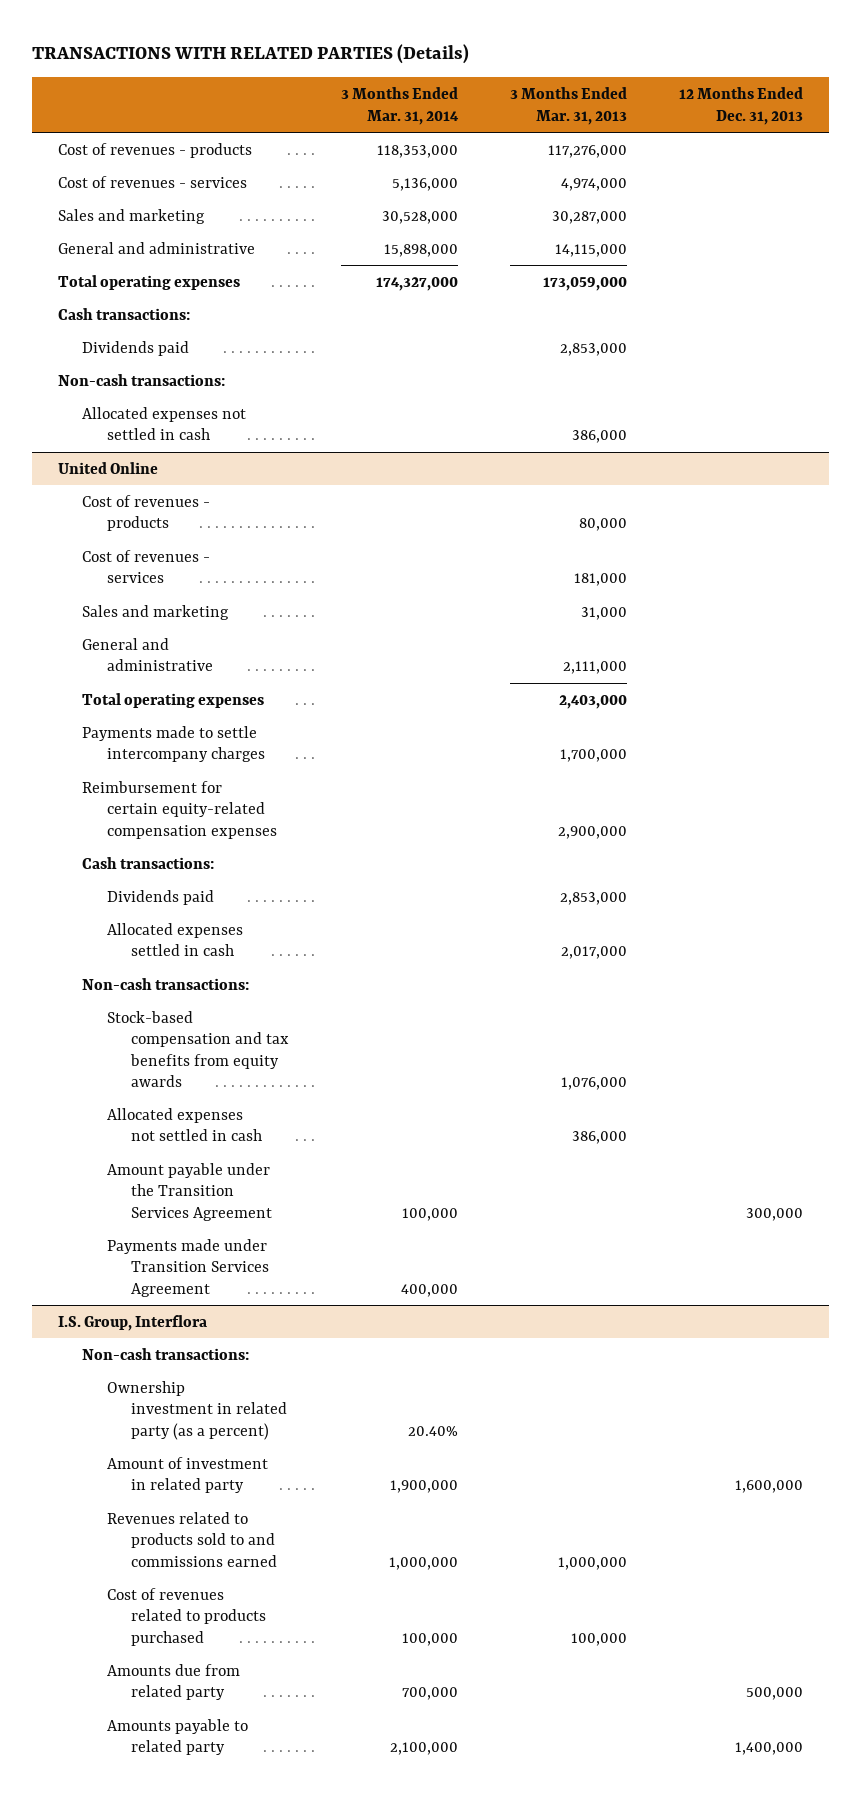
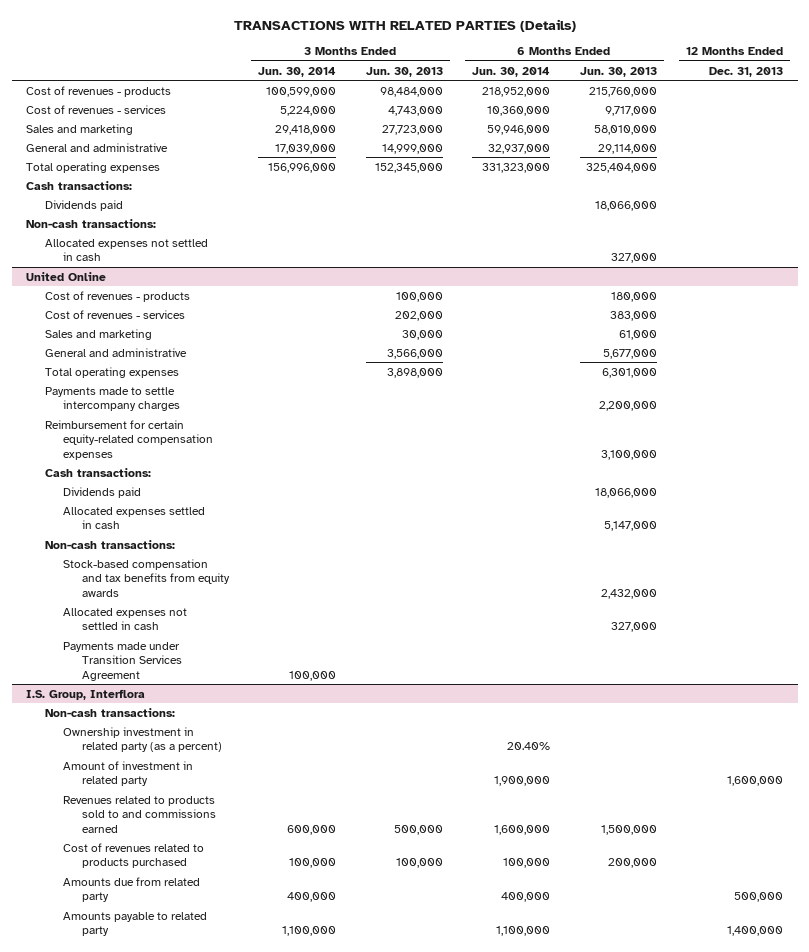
- | 3 Months Ended Mar. 31, 2014 | 3 Months Ended Mar. 31, 2013 | 12 Months Ended Dec. 31, 2013
+ | 3 Months Ended Jun. 30, 2014 | 3 Months Ended Jun. 30, 2013 | 6 Months Ended Jun. 30, 2014 | 6 Months Ended Jun. 30, 2013 | 12 Months Ended Dec. 31, 2013
@ United Online
- Amount payable under the Transition Services Agreement | 100,000 | | 300,000

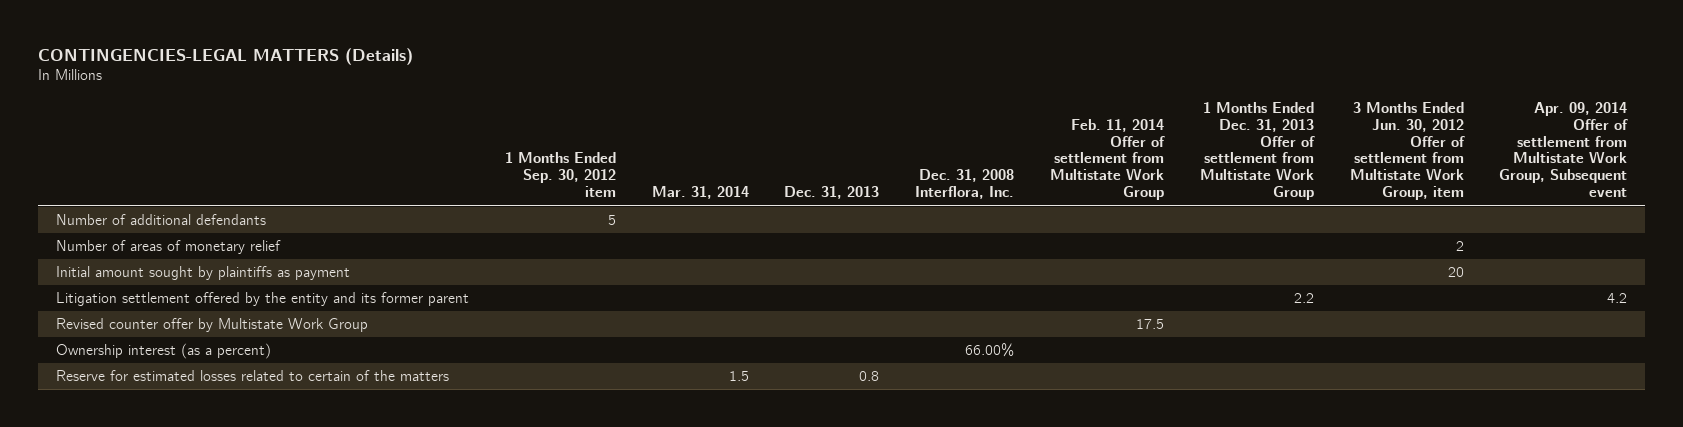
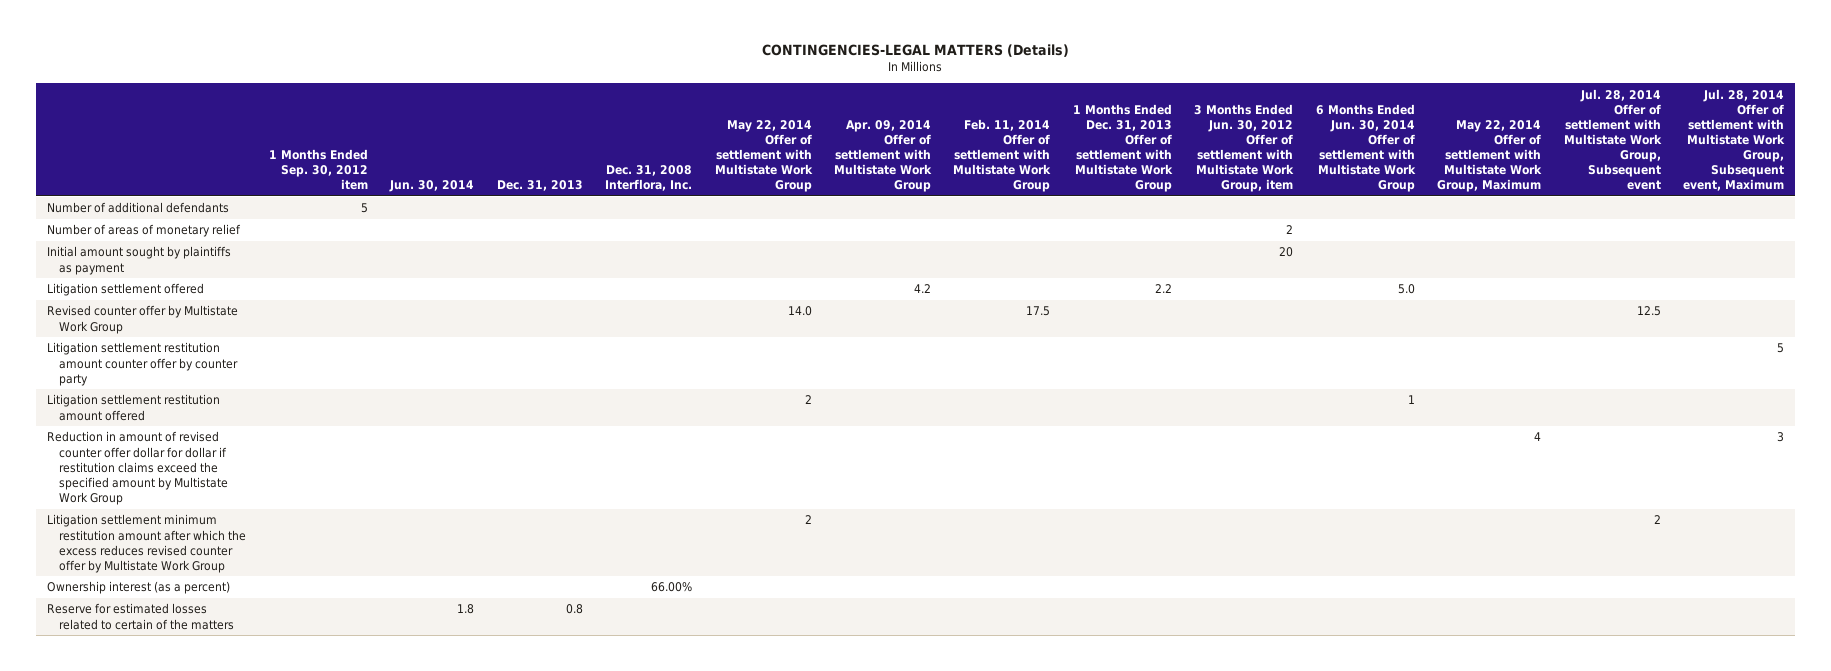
- | 1 Months Ended Sep. 30, 2012 item | Mar. 31, 2014 | Dec. 31, 2013 | Dec. 31, 2008 Interflora, Inc. | Feb. 11, 2014 Offer of settlement from Multistate Work Group | 1 Months Ended Dec. 31, 2013 Offer of settlement from Multistate Work Group | 3 Months Ended Jun. 30, 2012 Offer of settlement from Multistate Work Group, item | Apr. 09, 2014 Offer of settlement from Multistate Work Group, Subsequent event
+ | 1 Months Ended Sep. 30, 2012 item | Jun. 30, 2014 | Dec. 31, 2013 | Dec. 31, 2008 Interflora, Inc. | May 22, 2014 Offer of settlement with Multistate Work Group | Apr. 09, 2014 Offer of settlement with Multistate Work Group | Feb. 11, 2014 Offer of settlement with Multistate Work Group | 1 Months Ended Dec. 31, 2013 Offer of settlement with Multistate Work Group | 3 Months Ended Jun. 30, 2012 Offer of settlement with Multistate Work Group, item | 6 Months Ended Jun. 30, 2014 Offer of settlement with Multistate Work Group | May 22, 2014 Offer of settlement with Multistate Work Group, Maximum | Jul. 28, 2014 Offer of settlement with Multistate Work Group, Subsequent event | Jul. 28, 2014 Offer of settlement with Multistate Work Group, Subsequent event, Maximum
- Litigation settlement offered by the entity and its former parent | | | | | | 2.2 | | 4.2
+ Litigation settlement offered | | | | | | 4.2 | | 2.2 | | 5.0 | | |
+ Litigation settlement restitution amount counter offer by counter party | | | | | | | | | | | | | 5
+ Litigation settlement restitution amount offered | | | | | 2 | | | | | 1 | | |
+ Reduction in amount of revised counter offer dollar for dollar if restitution claims exceed the specified amount by Multistate Work Group | | | | | | | | | | | 4 | | 3
+ Litigation settlement minimum restitution amount after which the excess reduces revised counter offer by Multistate Work Group | | | | | 2 | | | | | | | 2 |

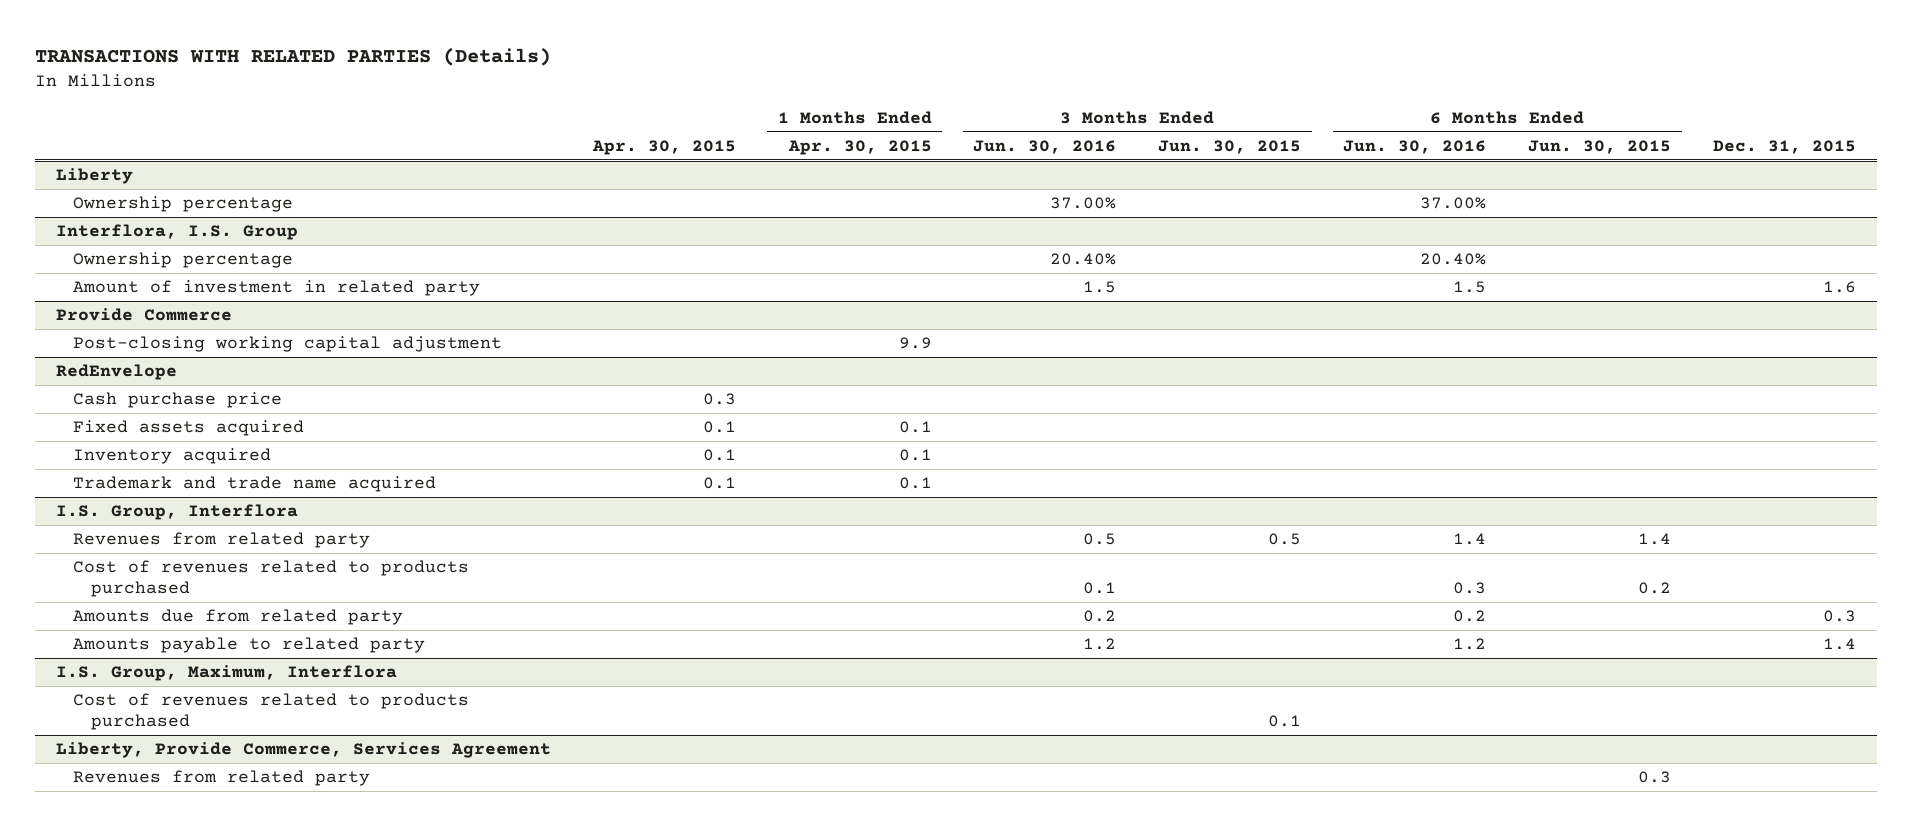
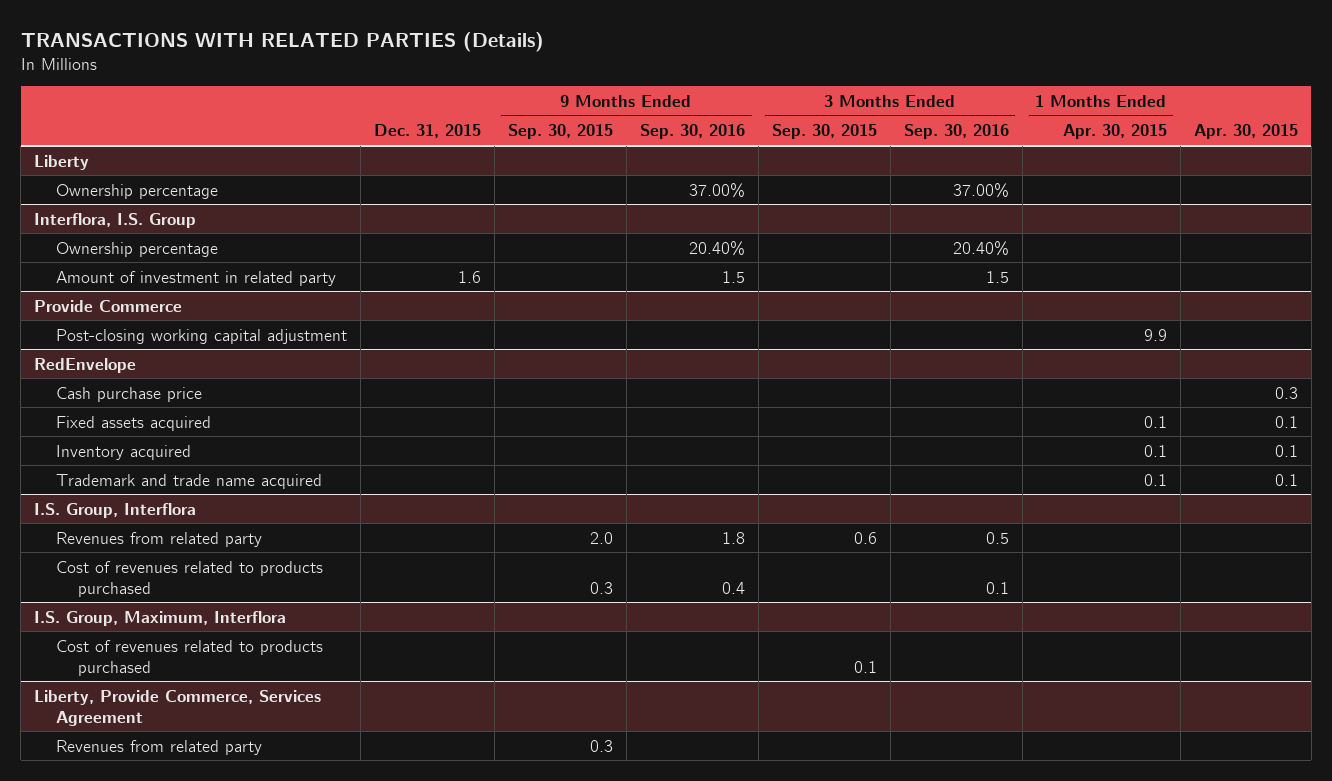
- | Apr. 30, 2015 | 1 Months Ended Apr. 30, 2015 | 3 Months Ended Jun. 30, 2016 | 3 Months Ended Jun. 30, 2015 | 6 Months Ended Jun. 30, 2016 | 6 Months Ended Jun. 30, 2015 | Dec. 31, 2015
+ | Dec. 31, 2015 | 9 Months Ended Sep. 30, 2015 | 9 Months Ended Sep. 30, 2016 | 3 Months Ended Sep. 30, 2015 | 3 Months Ended Sep. 30, 2016 | 1 Months Ended Apr. 30, 2015 | Apr. 30, 2015
@ I.S. Group, Interflora
- Amounts due from related party | | | 0.2 | | 0.2 | | 0.3
- Amounts payable to related party | | | 1.2 | | 1.2 | | 1.4

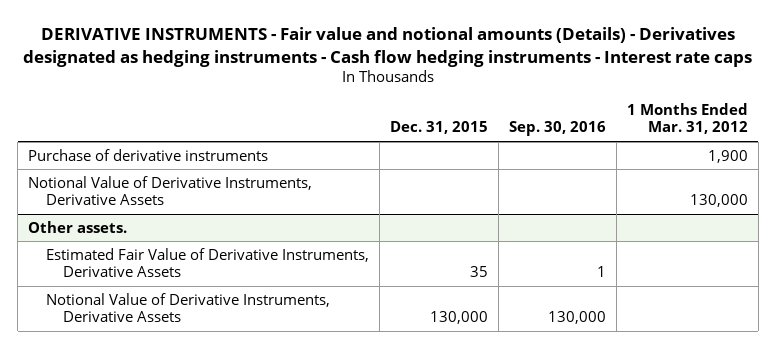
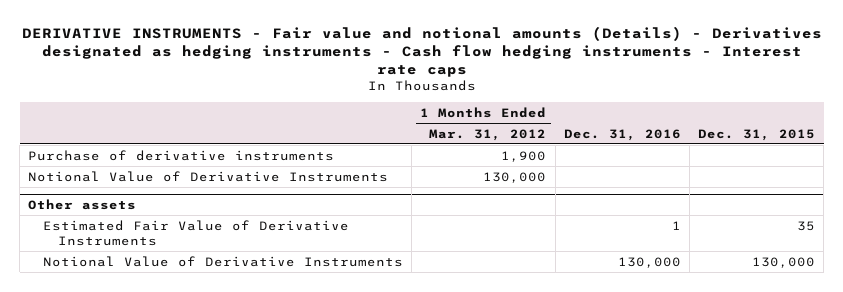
- | Dec. 31, 2015 | Sep. 30, 2016 | 1 Months Ended Mar. 31, 2012
+ | 1 Months Ended Mar. 31, 2012 | Dec. 31, 2016 | Dec. 31, 2015
- Notional Value of Derivative Instruments, Derivative Assets | | | 130,000
- Other assets.
- Estimated Fair Value of Derivative Instruments, Derivative Assets | 35 | 1 |
- Notional Value of Derivative Instruments, Derivative Assets | 130,000 | 130,000 |
+ Notional Value of Derivative Instruments | 130,000 | |
+ Other assets
+ Estimated Fair Value of Derivative Instruments | | 1 | 35
+ Notional Value of Derivative Instruments | | 130,000 | 130,000

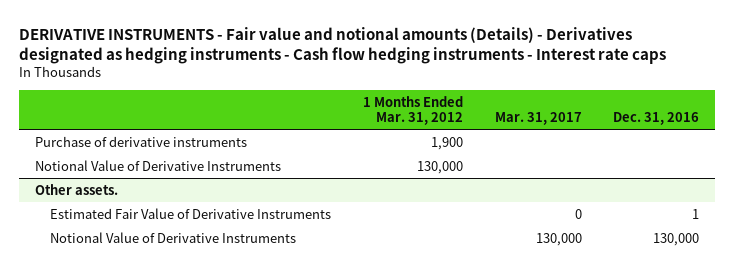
- | 1 Months Ended Mar. 31, 2012 | Dec. 31, 2016 | Dec. 31, 2015
+ | 1 Months Ended Mar. 31, 2012 | Mar. 31, 2017 | Dec. 31, 2016
- Other assets
+ Other assets.

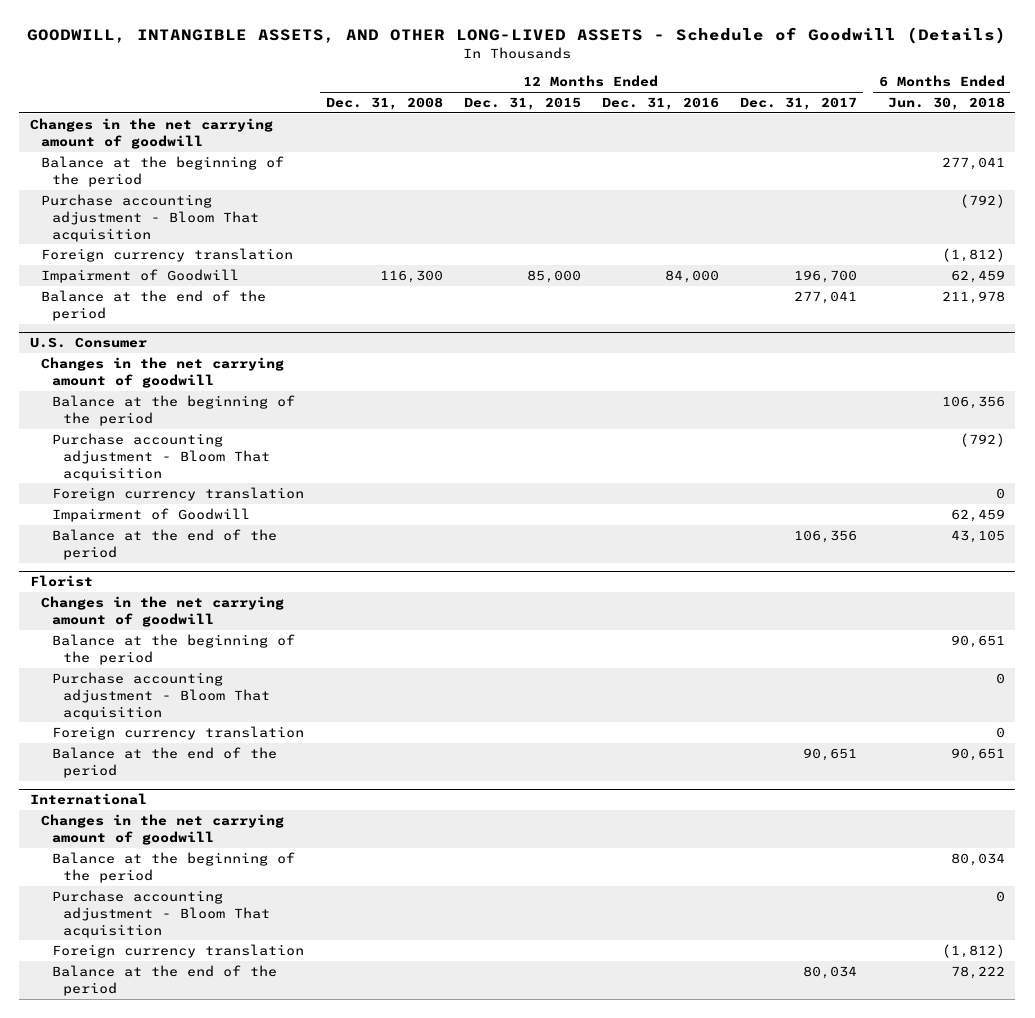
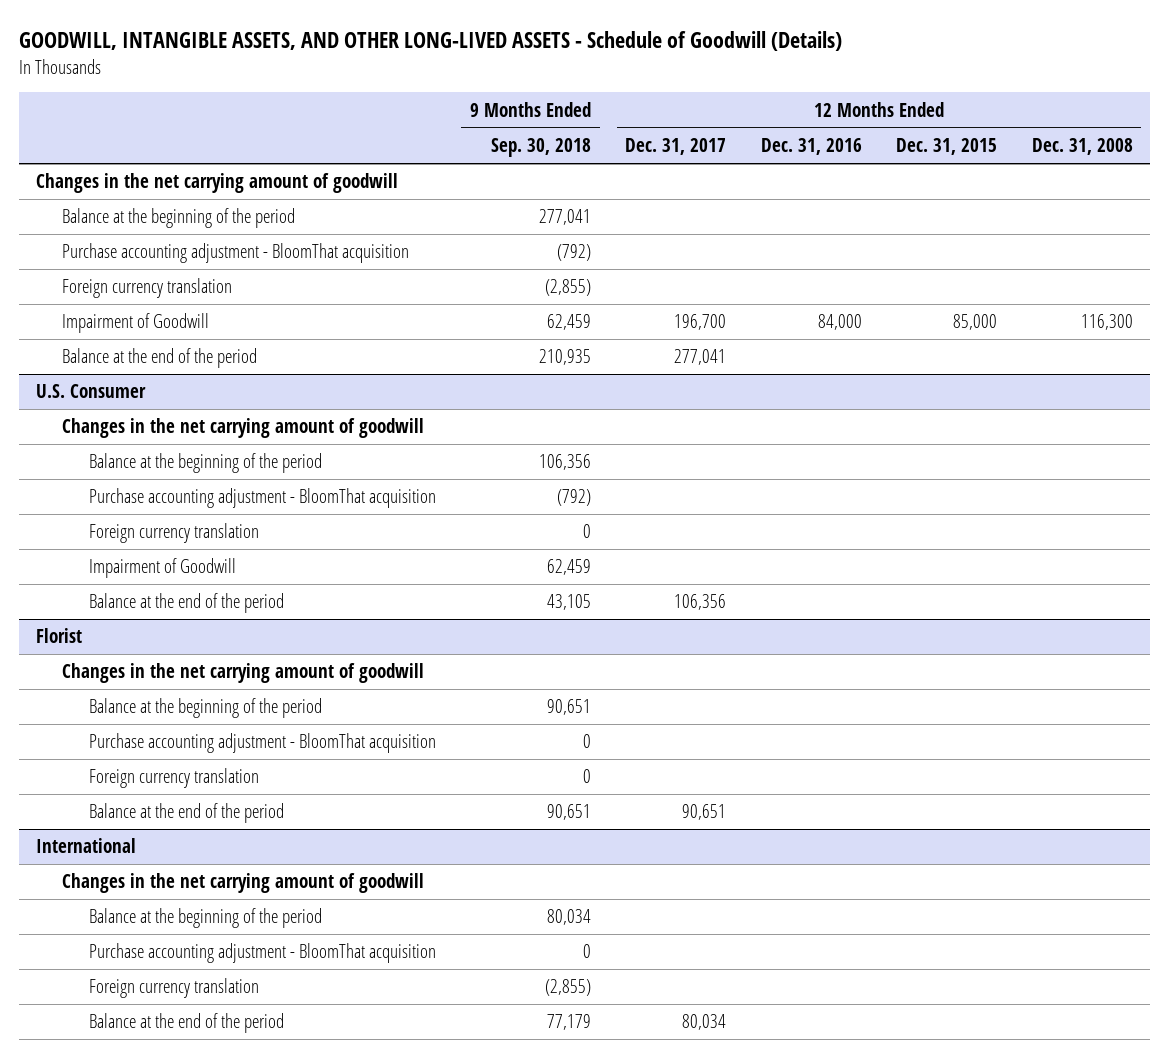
- | 12 Months Ended Dec. 31, 2008 | 12 Months Ended Dec. 31, 2015 | 12 Months Ended Dec. 31, 2016 | 12 Months Ended Dec. 31, 2017 | 6 Months Ended Jun. 30, 2018
+ | 9 Months Ended Sep. 30, 2018 | 12 Months Ended Dec. 31, 2017 | 12 Months Ended Dec. 31, 2016 | 12 Months Ended Dec. 31, 2015 | 12 Months Ended Dec. 31, 2008
- Purchase accounting adjustment - Bloom That acquisition | | | | | (792)
+ Purchase accounting adjustment - BloomThat acquisition | (792) | | | |
@ U.S. Consumer
- Purchase accounting adjustment - Bloom That acquisition | | | | | (792)
+ Purchase accounting adjustment - BloomThat acquisition | (792) | | | |
@ Florist
- Purchase accounting adjustment - Bloom That acquisition | | | | | 0
+ Purchase accounting adjustment - BloomThat acquisition | 0 | | | |
@ International
- Purchase accounting adjustment - Bloom That acquisition | | | | | 0
+ Purchase accounting adjustment - BloomThat acquisition | 0 | | | |

